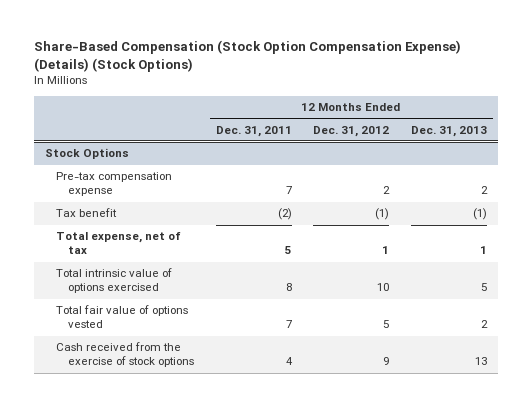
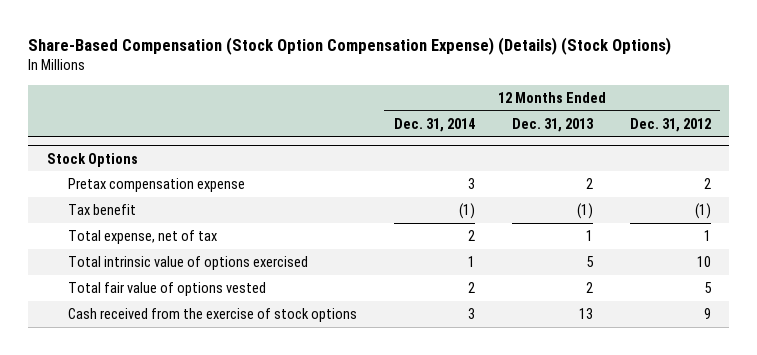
- | 12 Months Ended Dec. 31, 2011 | 12 Months Ended Dec. 31, 2012 | 12 Months Ended Dec. 31, 2013
+ | 12 Months Ended Dec. 31, 2014 | 12 Months Ended Dec. 31, 2013 | 12 Months Ended Dec. 31, 2012
@ Stock Options
- Pre-tax compensation expense | 7 | 2 | 2
+ Pretax compensation expense | 3 | 2 | 2

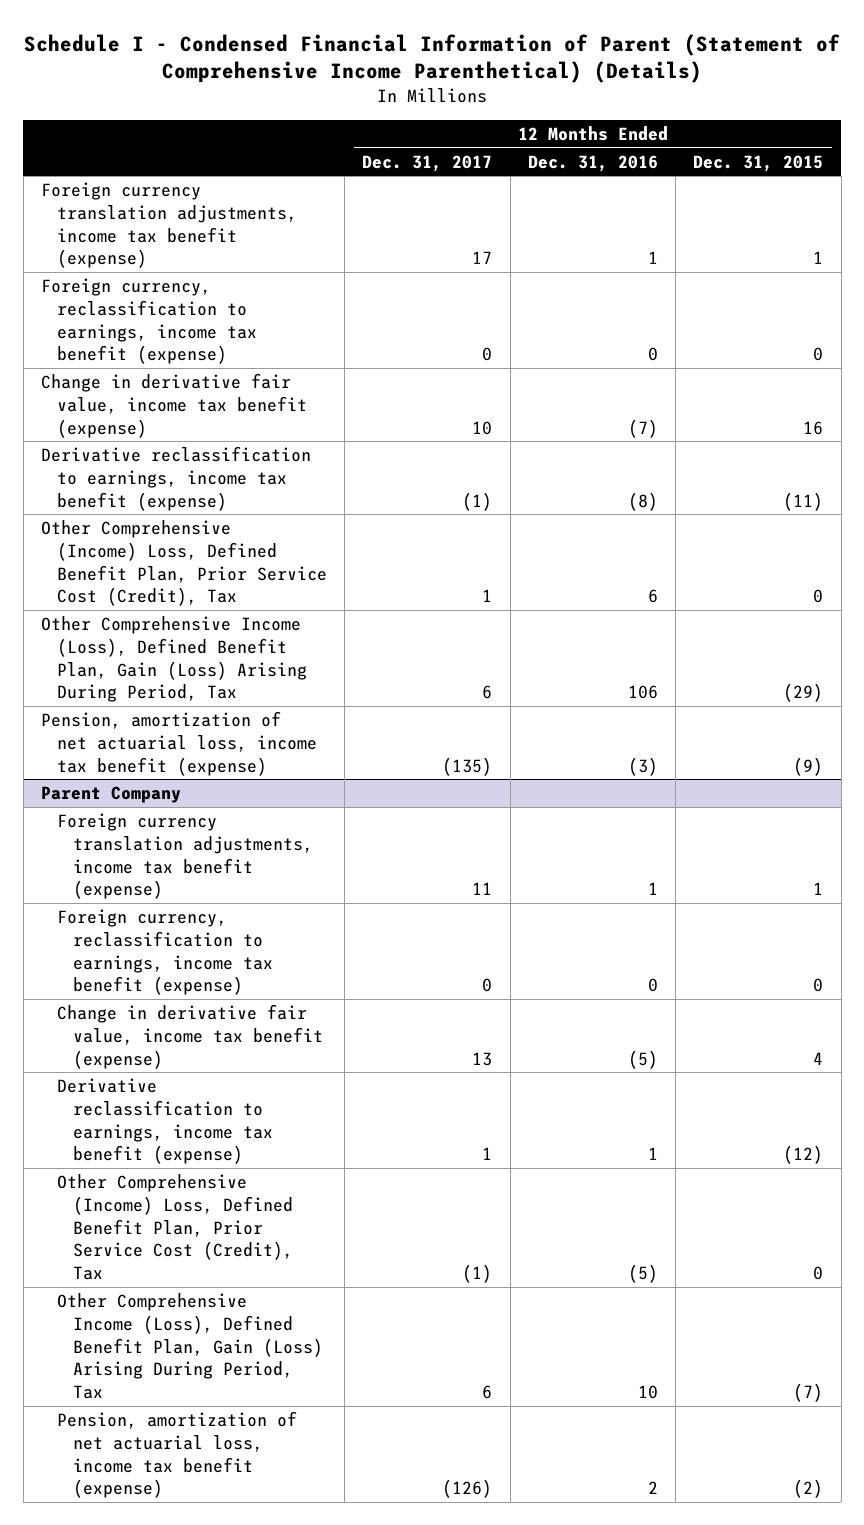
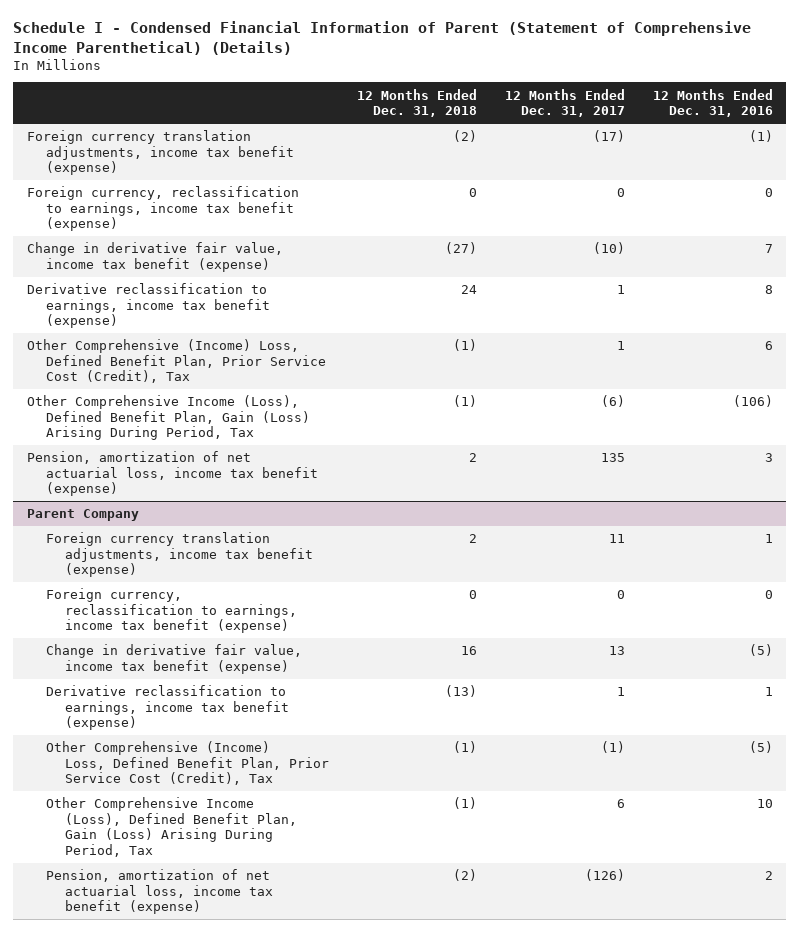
- | 12 Months Ended Dec. 31, 2017 | 12 Months Ended Dec. 31, 2016 | 12 Months Ended Dec. 31, 2015
+ | 12 Months Ended Dec. 31, 2018 | 12 Months Ended Dec. 31, 2017 | 12 Months Ended Dec. 31, 2016
- Foreign currency translation adjustments, income tax benefit (expense) | 17 | 1 | 1
+ Foreign currency translation adjustments, income tax benefit (expense) | (2) | (17) | (1)
- Change in derivative fair value, income tax benefit (expense) | 10 | (7) | 16
- Derivative reclassification to earnings, income tax benefit (expense) | (1) | (8) | (11)
+ Change in derivative fair value, income tax benefit (expense) | (27) | (10) | 7
+ Derivative reclassification to earnings, income tax benefit (expense) | 24 | 1 | 8
- Other Comprehensive Income (Loss), Defined Benefit Plan, Gain (Loss) Arising During Period, Tax | 6 | 106 | (29)
- Pension, amortization of net actuarial loss, income tax benefit (expense) | (135) | (3) | (9)
+ Other Comprehensive Income (Loss), Defined Benefit Plan, Gain (Loss) Arising During Period, Tax | (1) | (6) | (106)
+ Pension, amortization of net actuarial loss, income tax benefit (expense) | 2 | 135 | 3

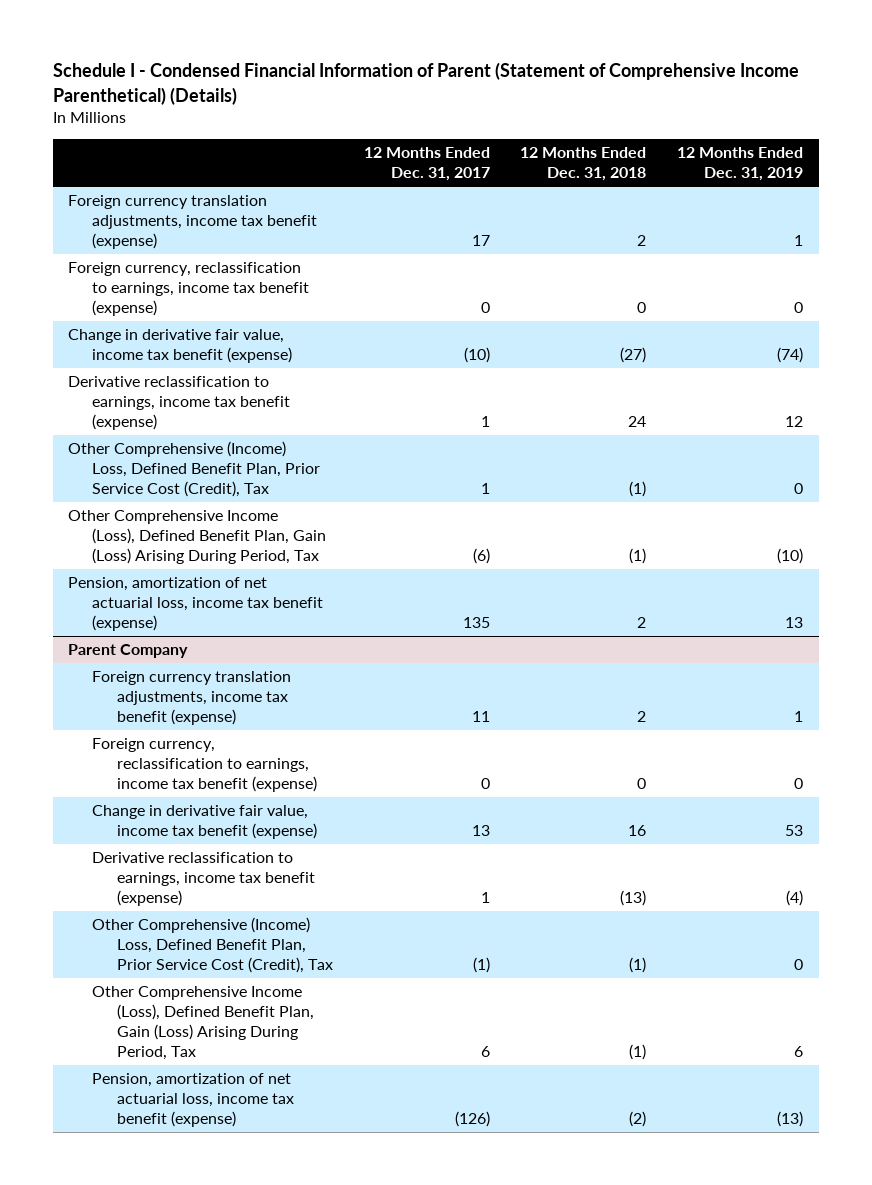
- | 12 Months Ended Dec. 31, 2018 | 12 Months Ended Dec. 31, 2017 | 12 Months Ended Dec. 31, 2016
+ | 12 Months Ended Dec. 31, 2017 | 12 Months Ended Dec. 31, 2018 | 12 Months Ended Dec. 31, 2019
- Foreign currency translation adjustments, income tax benefit (expense) | (2) | (17) | (1)
+ Foreign currency translation adjustments, income tax benefit (expense) | 17 | 2 | 1

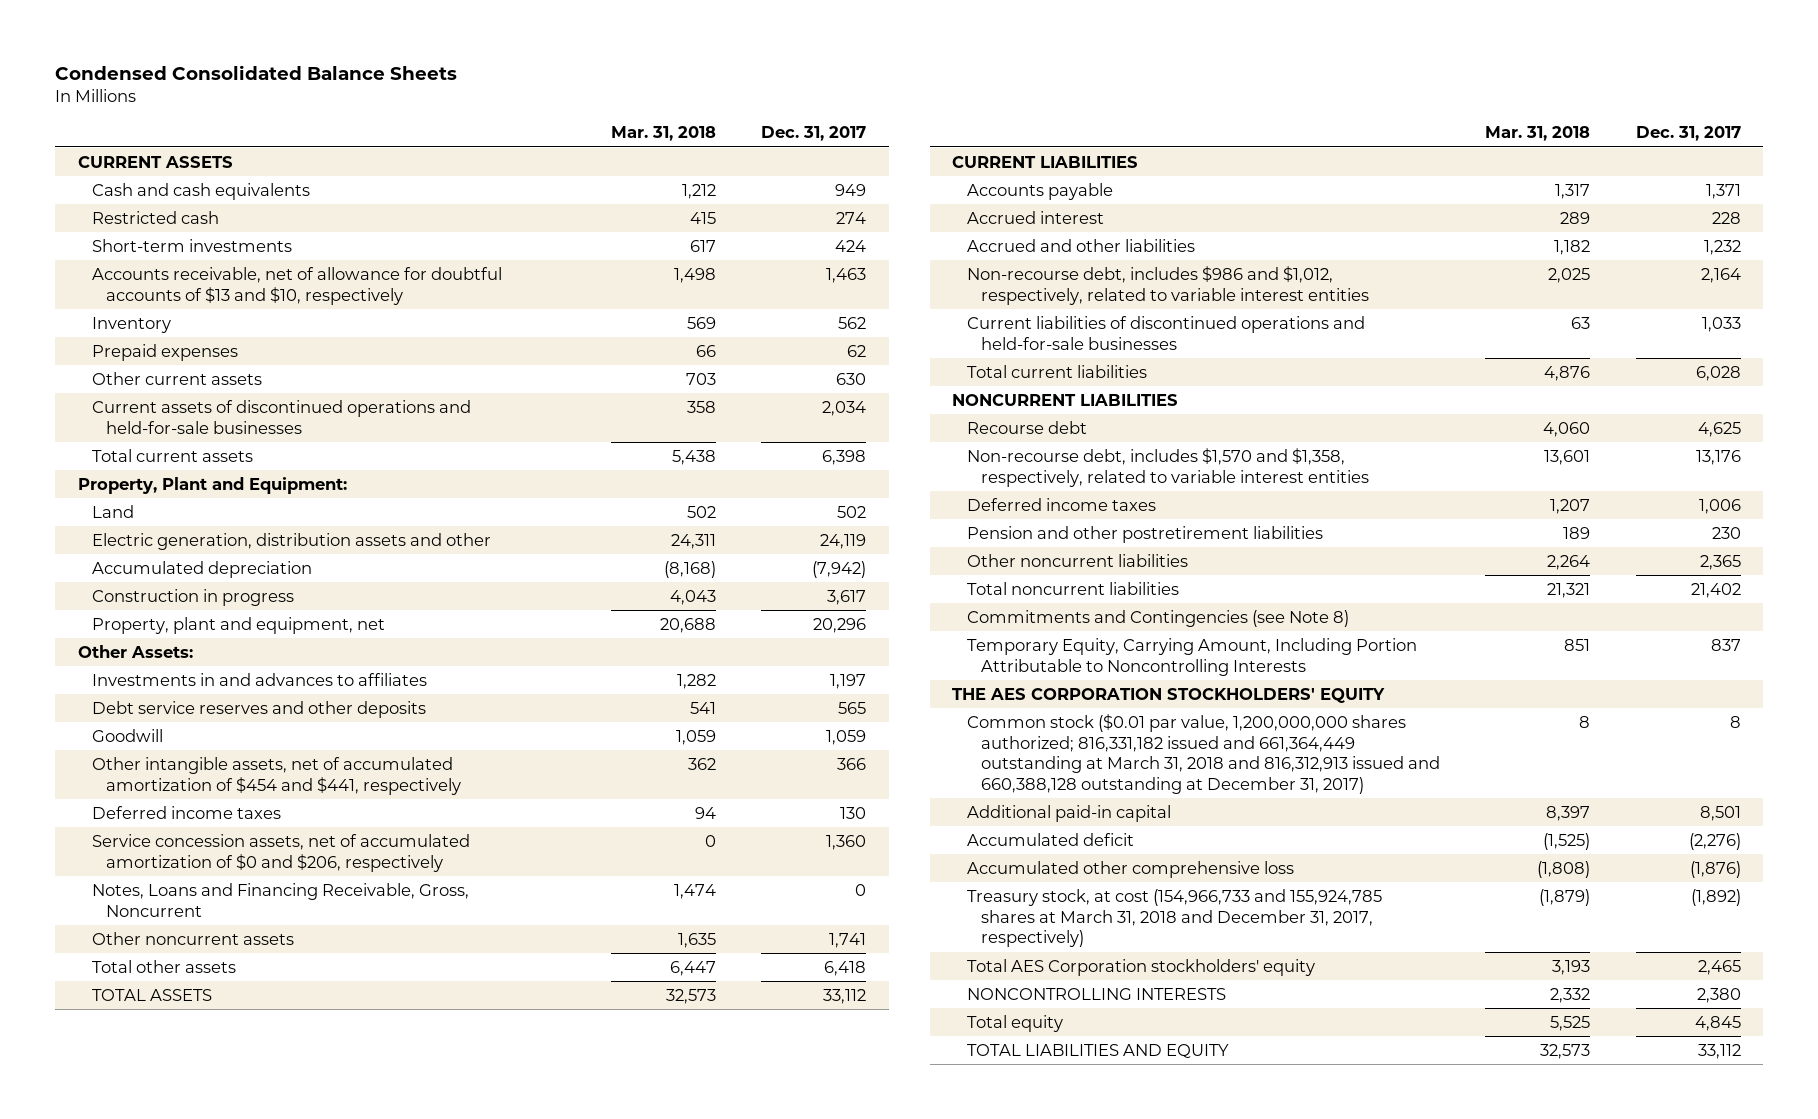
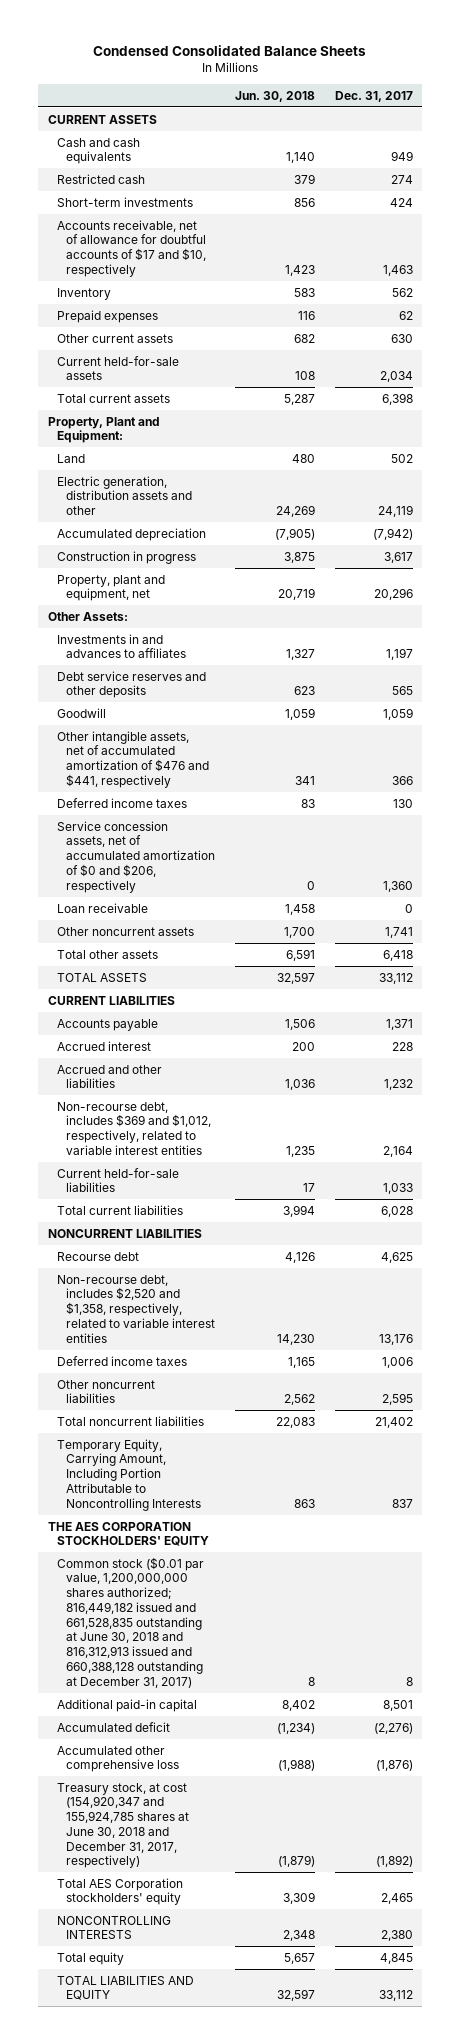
- | Mar. 31, 2018 | Dec. 31, 2017
+ | Jun. 30, 2018 | Dec. 31, 2017
- Accounts receivable, net of allowance for doubtful accounts of $13 and $10, respectively | 1,498 | 1,463
+ Accounts receivable, net of allowance for doubtful accounts of $17 and $10, respectively | 1,423 | 1,463
- Current assets of discontinued operations and held-for-sale businesses | 358 | 2,034
+ Current held-for-sale assets | 108 | 2,034
- Other intangible assets, net of accumulated amortization of $454 and $441, respectively | 362 | 366
+ Other intangible assets, net of accumulated amortization of $476 and $441, respectively | 341 | 366
- Notes, Loans and Financing Receivable, Gross, Noncurrent | 1,474 | 0
+ Loan receivable | 1,458 | 0
- Non-recourse debt, includes $986 and $1,012, respectively, related to variable interest entities | 2,025 | 2,164
- Current liabilities of discontinued operations and held-for-sale businesses | 63 | 1,033
+ Non-recourse debt, includes $369 and $1,012, respectively, related to variable interest entities | 1,235 | 2,164
+ Current held-for-sale liabilities | 17 | 1,033
- Non-recourse debt, includes $1,570 and $1,358, respectively, related to variable interest entities | 13,601 | 13,176
+ Non-recourse debt, includes $2,520 and $1,358, respectively, related to variable interest entities | 14,230 | 13,176
- Pension and other postretirement liabilities | 189 | 230
- Other noncurrent liabilities | 2,264 | 2,365
+ Other noncurrent liabilities | 2,562 | 2,595
- Commitments and Contingencies (see Note 8)
- Common stock ($0.01 par value, 1,200,000,000 shares authorized; 816,331,182 issued and 661,364,449 outstanding at March 31, 2018 and 816,312,913 issued and 660,388,128 outstanding at December 31, 2017) | 8 | 8
+ Common stock ($0.01 par value, 1,200,000,000 shares authorized; 816,449,182 issued and 661,528,835 outstanding at June 30, 2018 and 816,312,913 issued and 660,388,128 outstanding at December 31, 2017) | 8 | 8
- Treasury stock, at cost (154,966,733 and 155,924,785 shares at March 31, 2018 and December 31, 2017, respectively) | (1,879) | (1,892)
+ Treasury stock, at cost (154,920,347 and 155,924,785 shares at June 30, 2018 and December 31, 2017, respectively) | (1,879) | (1,892)

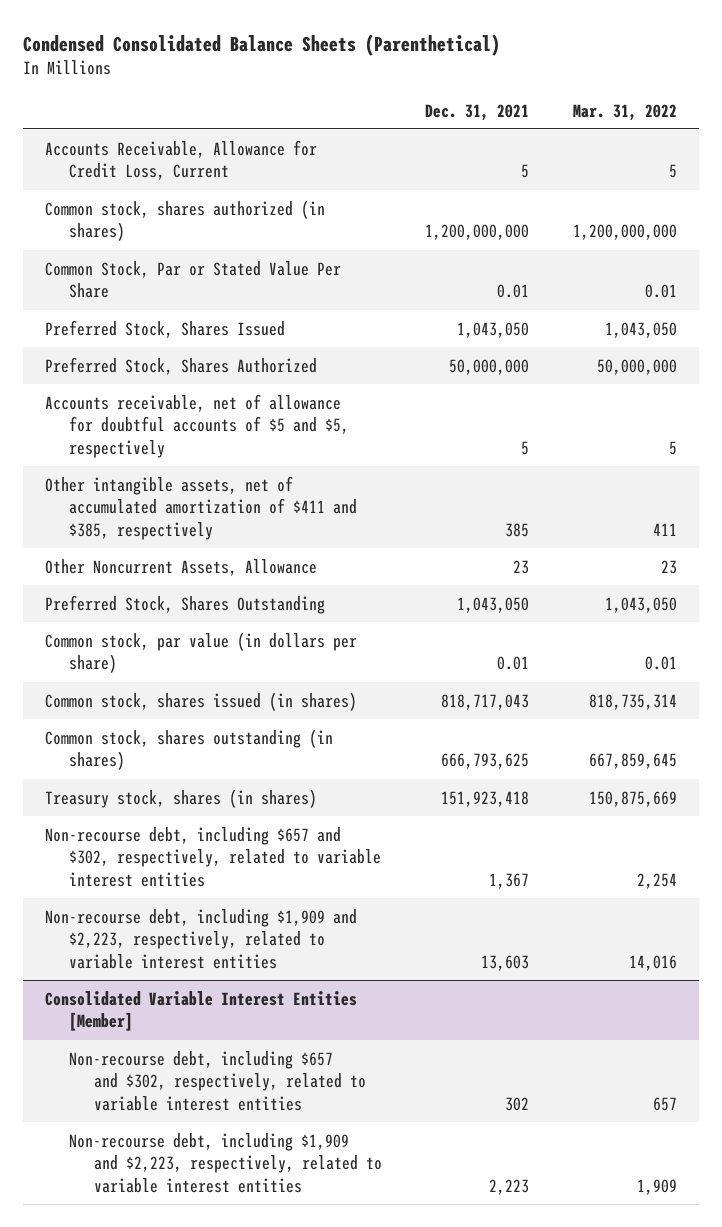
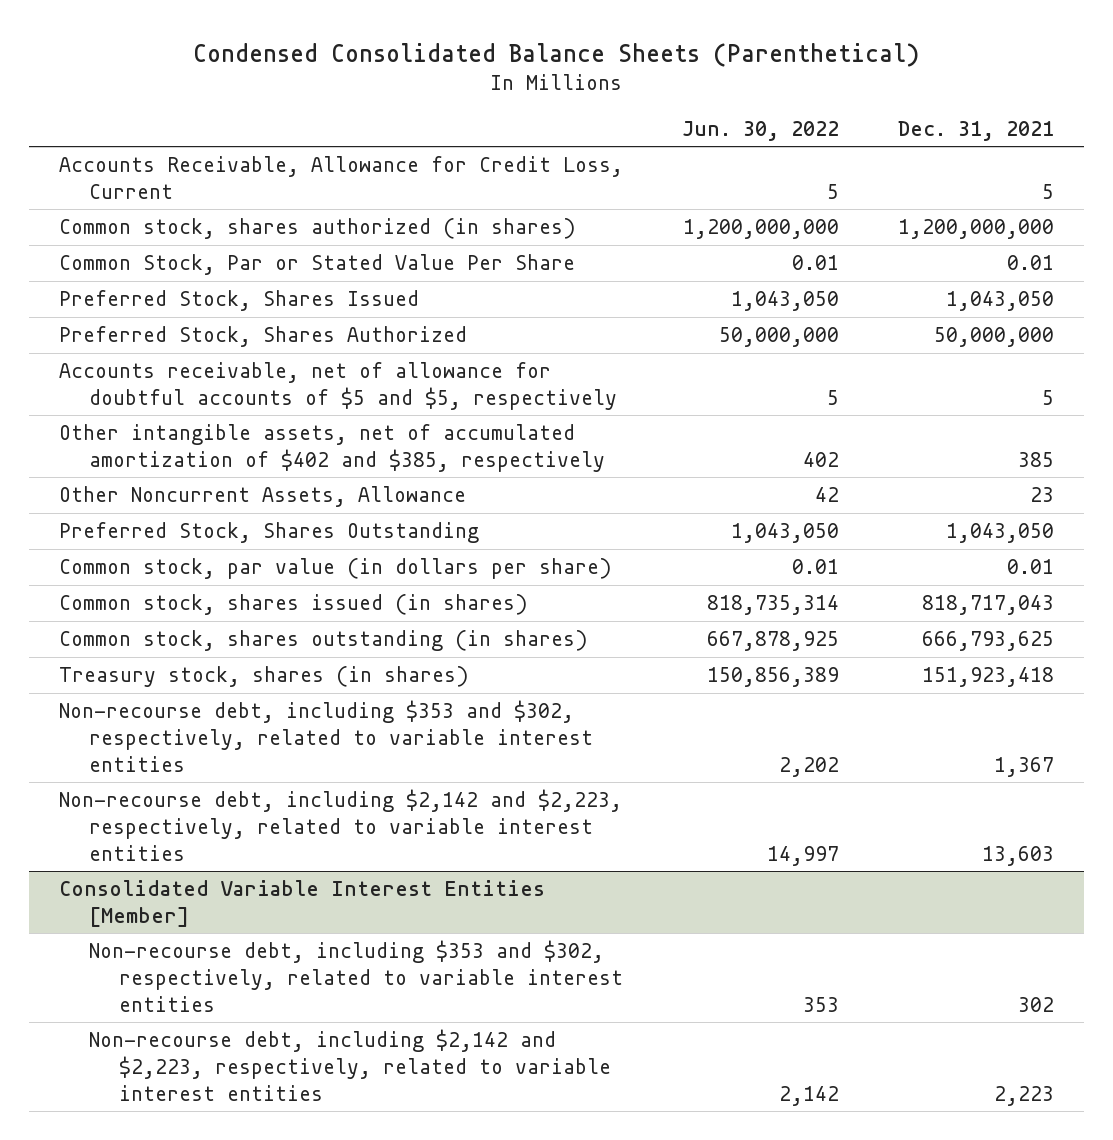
- | Dec. 31, 2021 | Mar. 31, 2022
+ | Jun. 30, 2022 | Dec. 31, 2021
- Other intangible assets, net of accumulated amortization of $411 and $385, respectively | 385 | 411
+ Other intangible assets, net of accumulated amortization of $402 and $385, respectively | 402 | 385
- Non-recourse debt, including $657 and $302, respectively, related to variable interest entities | 1,367 | 2,254
- Non-recourse debt, including $1,909 and $2,223, respectively, related to variable interest entities | 13,603 | 14,016
+ Non-recourse debt, including $353 and $302, respectively, related to variable interest entities | 2,202 | 1,367
+ Non-recourse debt, including $2,142 and $2,223, respectively, related to variable interest entities | 14,997 | 13,603
@ Consolidated Variable Interest Entities [Member]
- Non-recourse debt, including $657 and $302, respectively, related to variable interest entities | 302 | 657
- Non-recourse debt, including $1,909 and $2,223, respectively, related to variable interest entities | 2,223 | 1,909
+ Non-recourse debt, including $353 and $302, respectively, related to variable interest entities | 353 | 302
+ Non-recourse debt, including $2,142 and $2,223, respectively, related to variable interest entities | 2,142 | 2,223

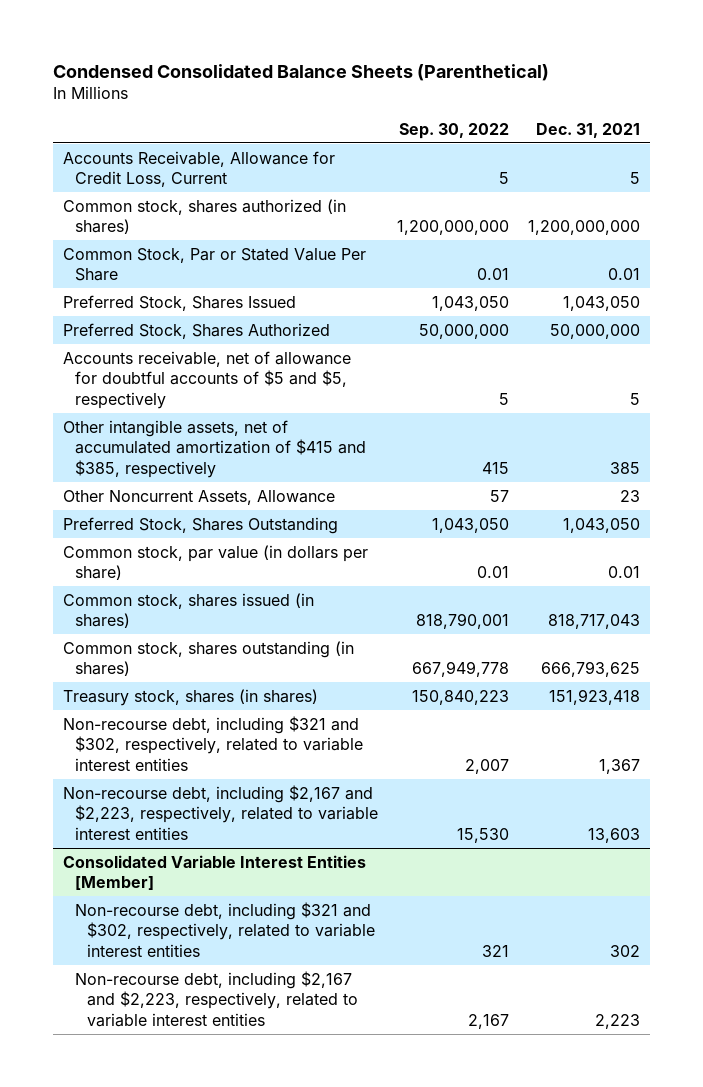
- | Jun. 30, 2022 | Dec. 31, 2021
+ | Sep. 30, 2022 | Dec. 31, 2021
- Other intangible assets, net of accumulated amortization of $402 and $385, respectively | 402 | 385
+ Other intangible assets, net of accumulated amortization of $415 and $385, respectively | 415 | 385
- Non-recourse debt, including $353 and $302, respectively, related to variable interest entities | 2,202 | 1,367
- Non-recourse debt, including $2,142 and $2,223, respectively, related to variable interest entities | 14,997 | 13,603
+ Non-recourse debt, including $321 and $302, respectively, related to variable interest entities | 2,007 | 1,367
+ Non-recourse debt, including $2,167 and $2,223, respectively, related to variable interest entities | 15,530 | 13,603
@ Consolidated Variable Interest Entities [Member]
- Non-recourse debt, including $353 and $302, respectively, related to variable interest entities | 353 | 302
- Non-recourse debt, including $2,142 and $2,223, respectively, related to variable interest entities | 2,142 | 2,223
+ Non-recourse debt, including $321 and $302, respectively, related to variable interest entities | 321 | 302
+ Non-recourse debt, including $2,167 and $2,223, respectively, related to variable interest entities | 2,167 | 2,223

